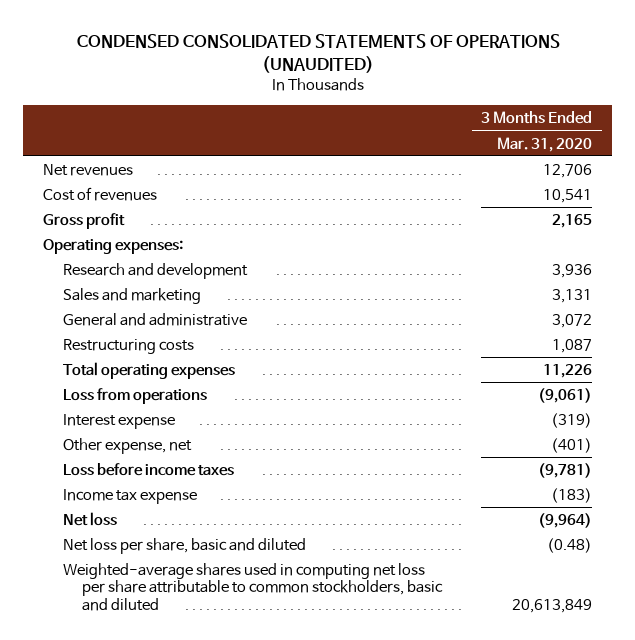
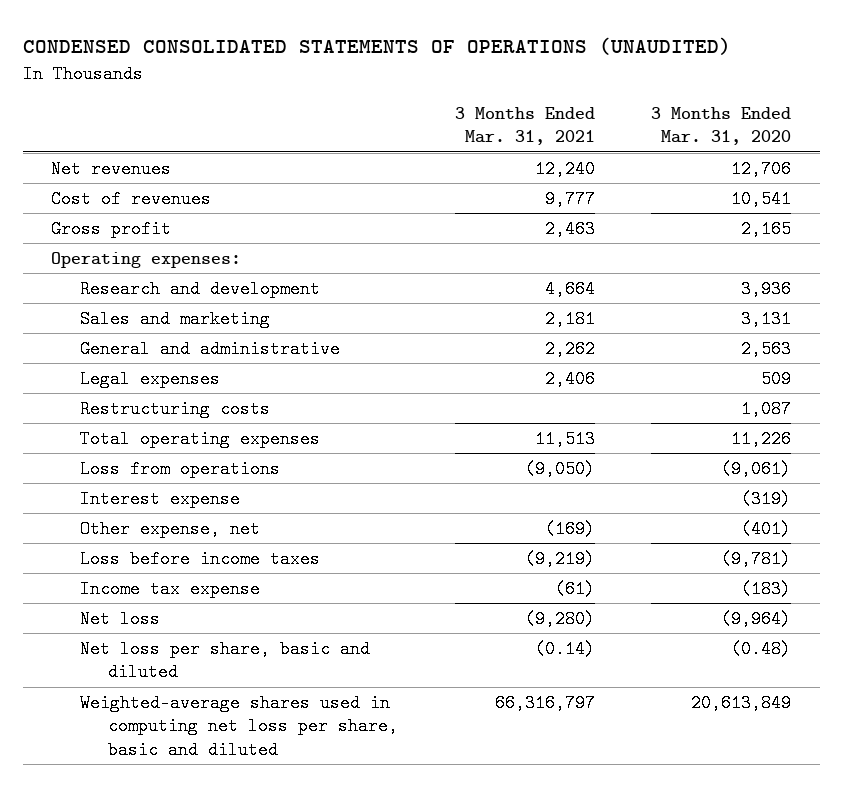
- | 3 Months Ended Mar. 31, 2020
+ | 3 Months Ended Mar. 31, 2021 | 3 Months Ended Mar. 31, 2020
- General and administrative | 3,072
+ General and administrative | 2,262 | 2,563
+ Legal expenses | 2,406 | 509
- Weighted-average shares used in computing net loss per share attributable to common stockholders, basic and diluted | 20,613,849
+ Weighted-average shares used in computing net loss per share, basic and diluted | 66,316,797 | 20,613,849

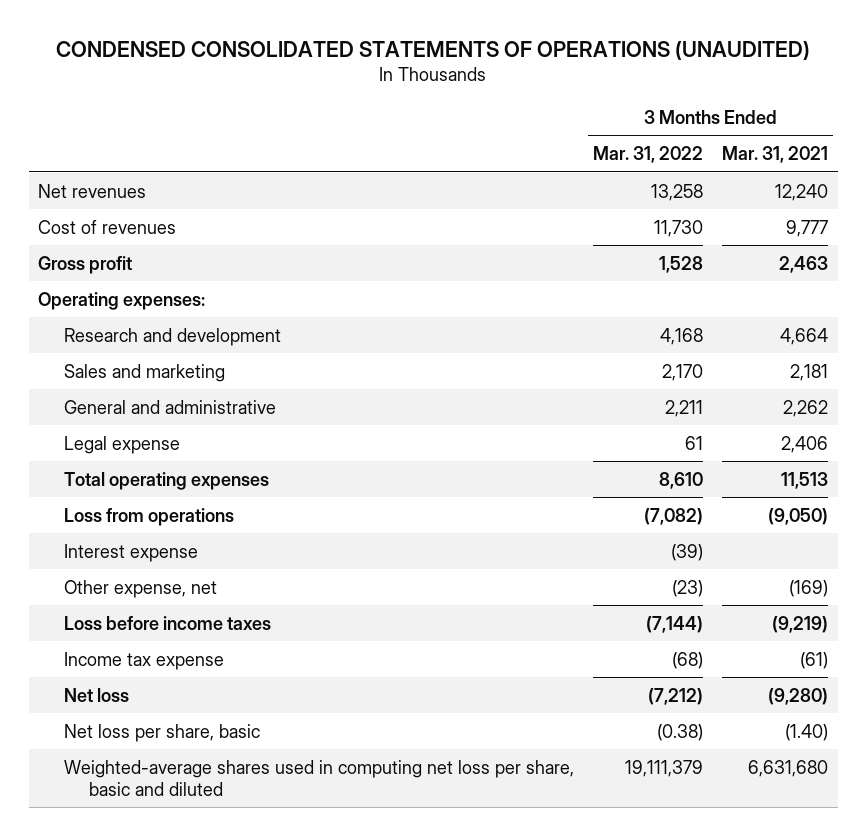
- | 3 Months Ended Mar. 31, 2021 | 3 Months Ended Mar. 31, 2020
+ | 3 Months Ended Mar. 31, 2022 | 3 Months Ended Mar. 31, 2021
- Legal expenses | 2,406 | 509
- Restructuring costs | | 1,087
+ Legal expense | 61 | 2,406
- Net loss per share, basic and diluted | (0.14) | (0.48)
- Weighted-average shares used in computing net loss per share, basic and diluted | 66,316,797 | 20,613,849
+ Net loss per share, basic | (0.38) | (1.40)
+ Weighted-average shares used in computing net loss per share, basic and diluted | 19,111,379 | 6,631,680

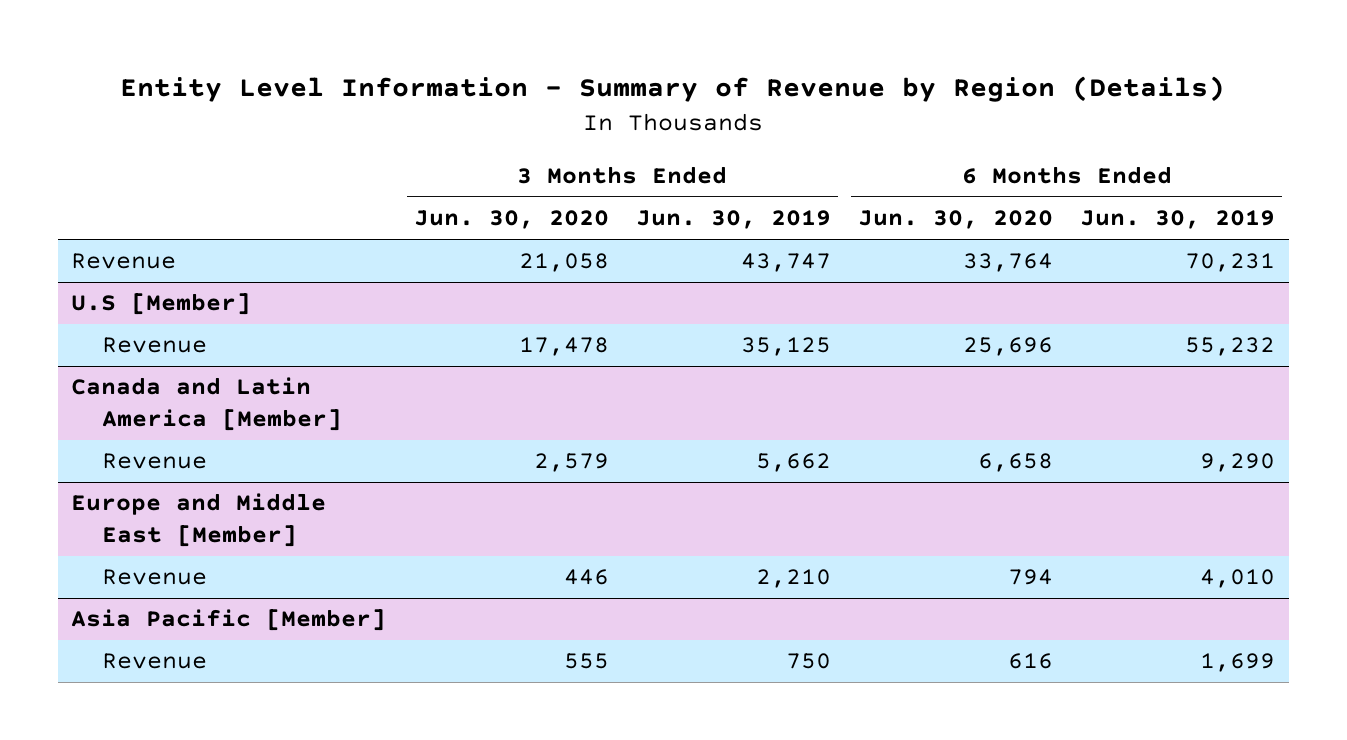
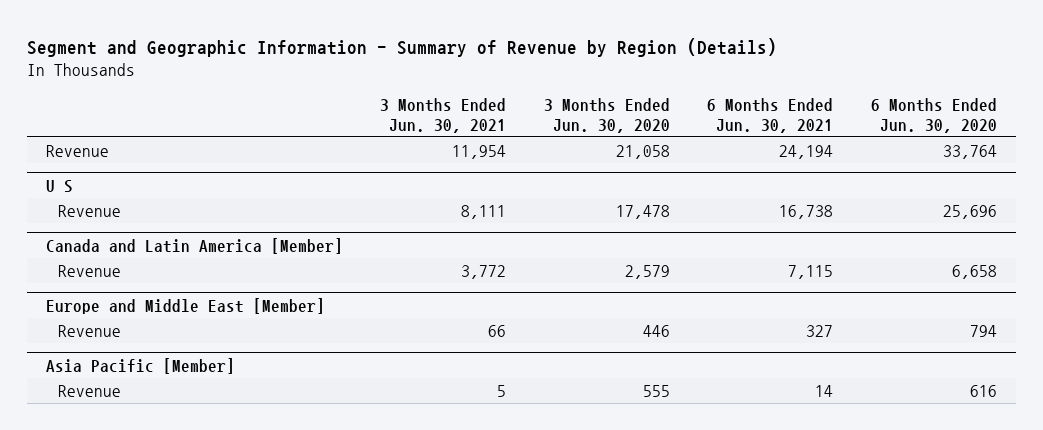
- Entity Level Information - Summary of Revenue by Region (Details)
+ Segment and Geographic Information - Summary of Revenue by Region (Details)
- | 3 Months Ended Jun. 30, 2020 | 3 Months Ended Jun. 30, 2019 | 6 Months Ended Jun. 30, 2020 | 6 Months Ended Jun. 30, 2019
+ | 3 Months Ended Jun. 30, 2021 | 3 Months Ended Jun. 30, 2020 | 6 Months Ended Jun. 30, 2021 | 6 Months Ended Jun. 30, 2020
- U.S [Member]
+ U S

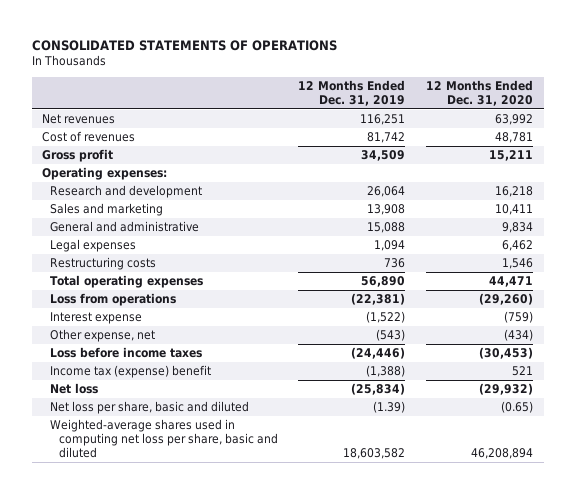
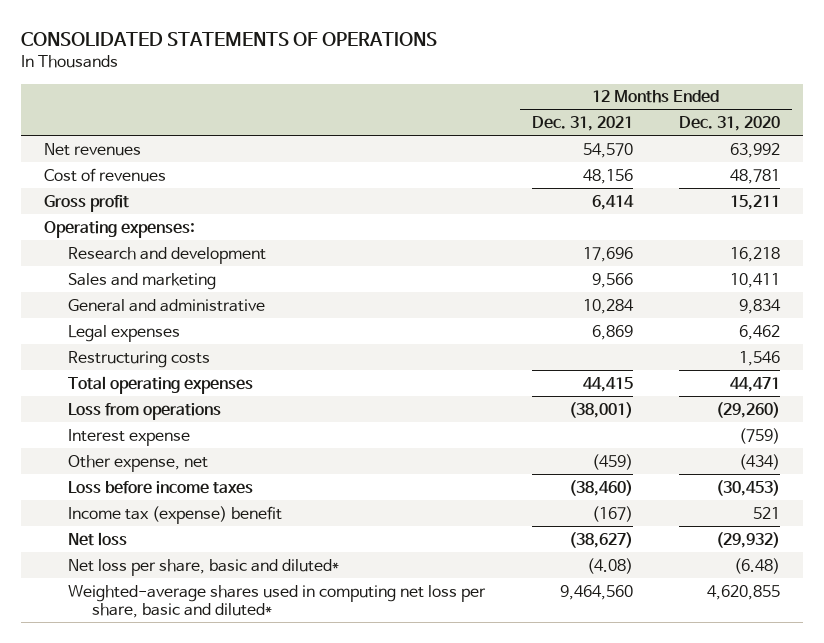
- | 12 Months Ended Dec. 31, 2019 | 12 Months Ended Dec. 31, 2020
+ | 12 Months Ended Dec. 31, 2021 | 12 Months Ended Dec. 31, 2020
- Net loss per share, basic and diluted | (1.39) | (0.65)
- Weighted-average shares used in computing net loss per share, basic and diluted | 18,603,582 | 46,208,894
+ Net loss per share, basic and diluted* | (4.08) | (6.48)
+ Weighted-average shares used in computing net loss per share, basic and diluted* | 9,464,560 | 4,620,855

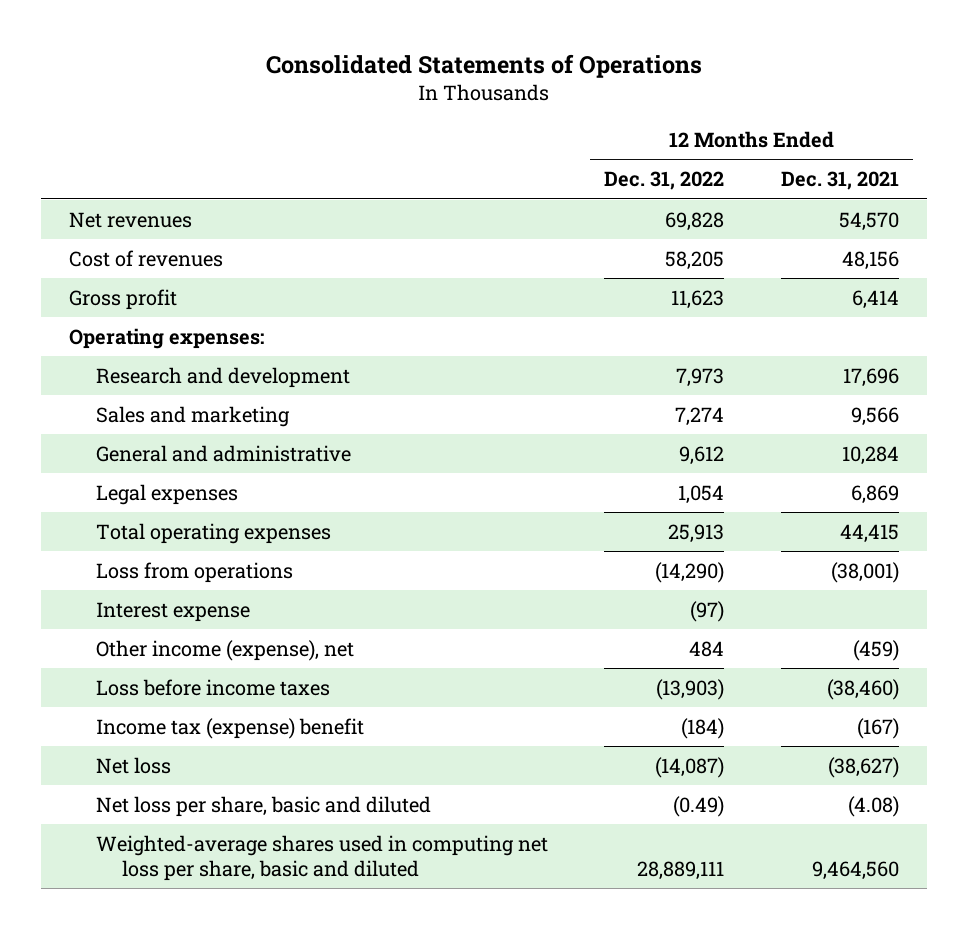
- CONSOLIDATED STATEMENTS OF OPERATIONS
+ Consolidated Statements of Operations
- | 12 Months Ended Dec. 31, 2021 | 12 Months Ended Dec. 31, 2020
+ | 12 Months Ended Dec. 31, 2022 | 12 Months Ended Dec. 31, 2021
- Restructuring costs | | 1,546
- Other expense, net | (459) | (434)
+ Other income (expense), net | 484 | (459)
- Net loss per share, basic and diluted* | (4.08) | (6.48)
- Weighted-average shares used in computing net loss per share, basic and diluted* | 9,464,560 | 4,620,855
+ Net loss per share, basic and diluted | (0.49) | (4.08)
+ Weighted-average shares used in computing net loss per share, basic and diluted | 28,889,111 | 9,464,560

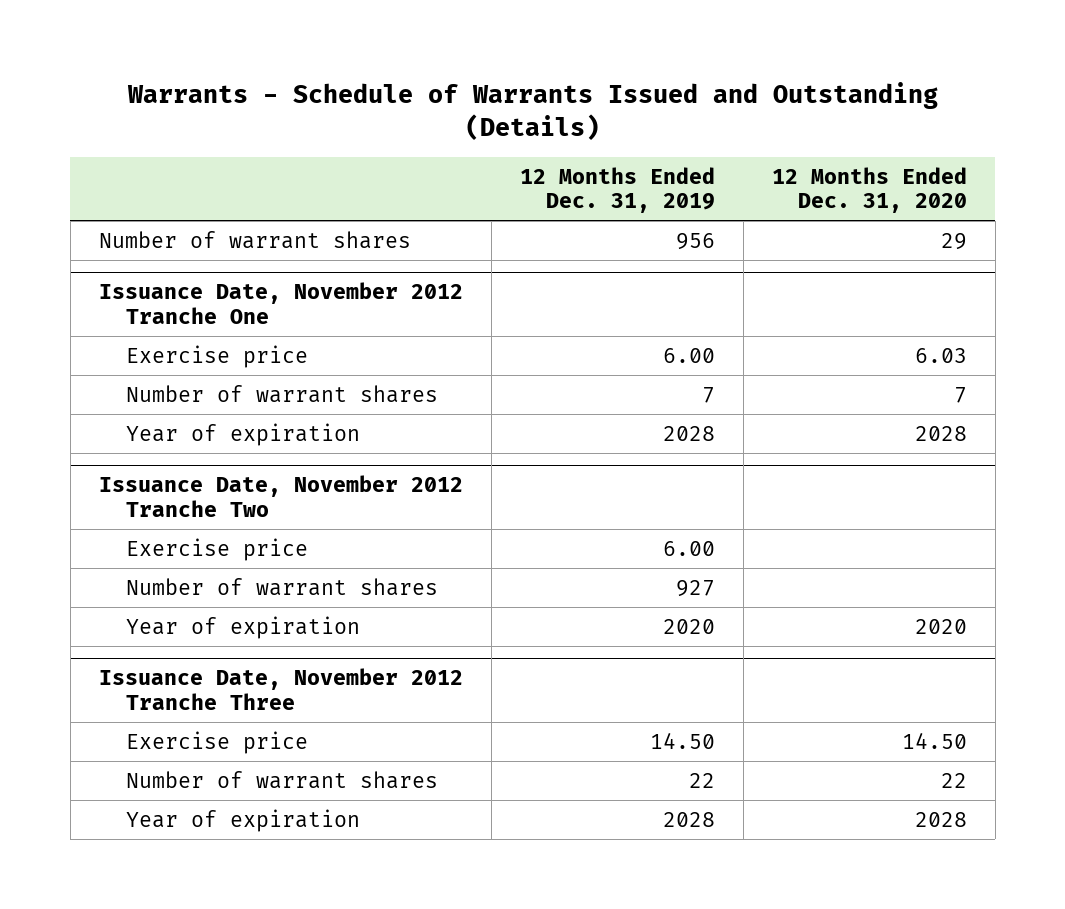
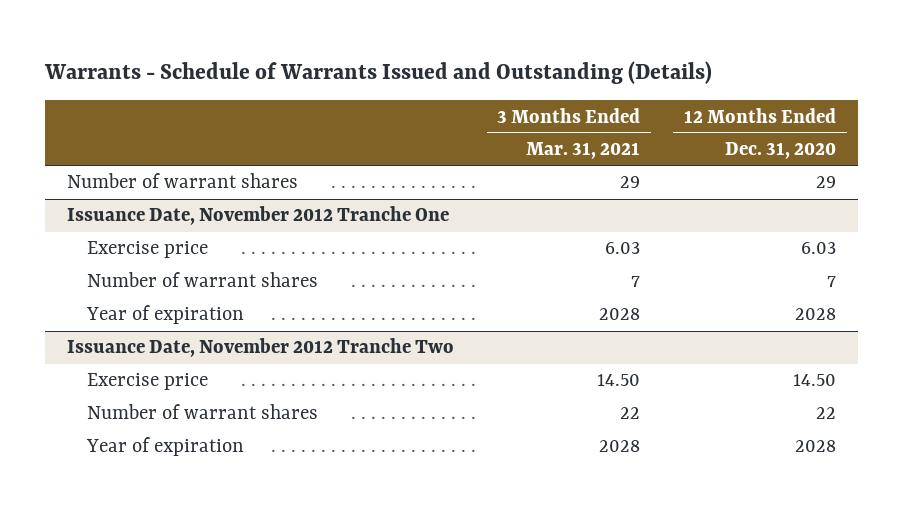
- | 12 Months Ended Dec. 31, 2019 | 12 Months Ended Dec. 31, 2020
+ | 3 Months Ended Mar. 31, 2021 | 12 Months Ended Dec. 31, 2020
@ Issuance Date, November 2012 Tranche Two
- Exercise price | 6.00 |
- Number of warrant shares | 927 |
- Year of expiration | 2020 | 2020
- Issuance Date, November 2012 Tranche Three

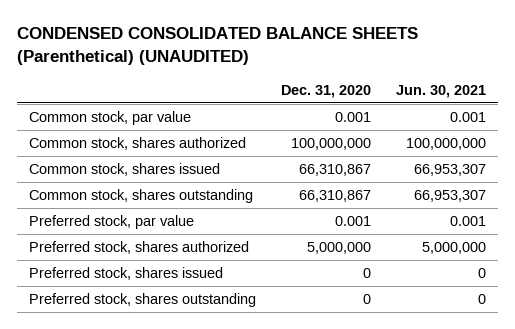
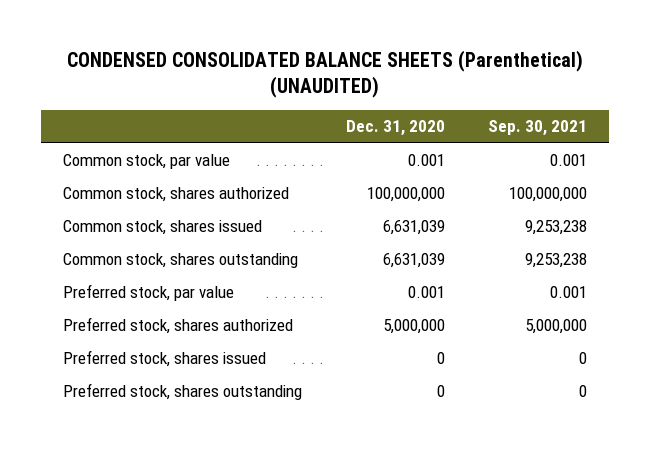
- | Dec. 31, 2020 | Jun. 30, 2021
+ | Dec. 31, 2020 | Sep. 30, 2021
- Common stock, shares issued | 66,310,867 | 66,953,307
- Common stock, shares outstanding | 66,310,867 | 66,953,307
+ Common stock, shares issued | 6,631,039 | 9,253,238
+ Common stock, shares outstanding | 6,631,039 | 9,253,238

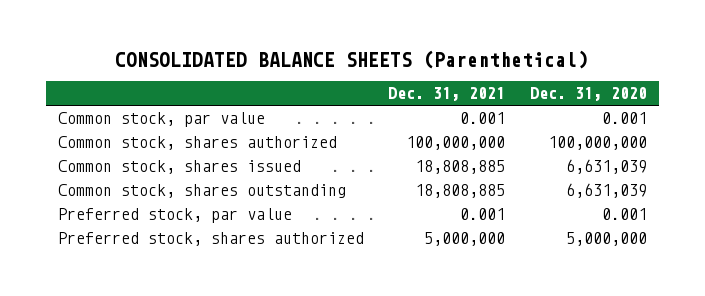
- CONDENSED CONSOLIDATED BALANCE SHEETS (Parenthetical) (UNAUDITED)
+ CONSOLIDATED BALANCE SHEETS (Parenthetical)
- | Dec. 31, 2020 | Sep. 30, 2021
+ | Dec. 31, 2021 | Dec. 31, 2020
- Preferred stock, shares issued | 0 | 0
- Preferred stock, shares outstanding | 0 | 0

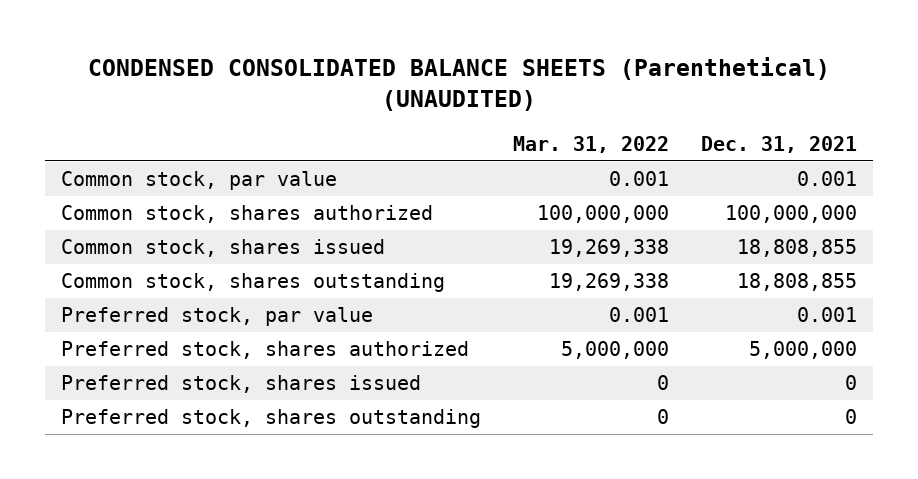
- CONSOLIDATED BALANCE SHEETS (Parenthetical)
+ CONDENSED CONSOLIDATED BALANCE SHEETS (Parenthetical) (UNAUDITED)
- | Dec. 31, 2021 | Dec. 31, 2020
+ | Mar. 31, 2022 | Dec. 31, 2021
- Common stock, shares issued | 18,808,885 | 6,631,039
- Common stock, shares outstanding | 18,808,885 | 6,631,039
+ Common stock, shares issued | 19,269,338 | 18,808,855
+ Common stock, shares outstanding | 19,269,338 | 18,808,855
+ Preferred stock, shares issued | 0 | 0
+ Preferred stock, shares outstanding | 0 | 0

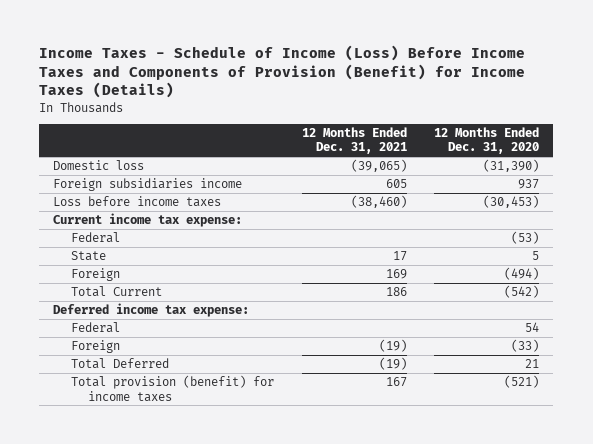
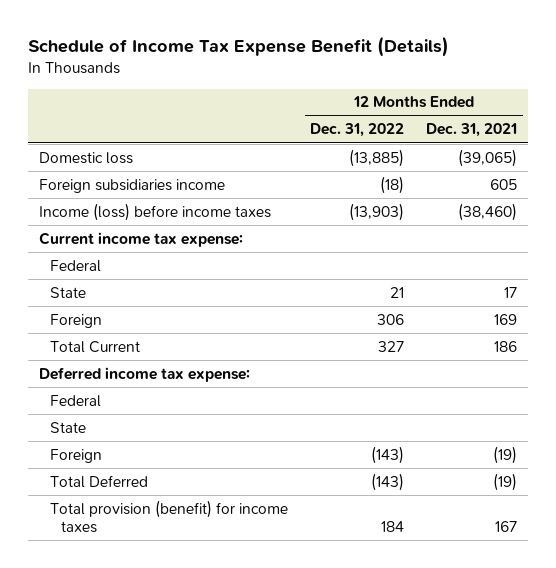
- Income Taxes - Schedule of Income (Loss) Before Income Taxes and Components of Provision (Benefit) for Income Taxes (Details)
+ Schedule of Income Tax Expense Benefit (Details)
- | 12 Months Ended Dec. 31, 2021 | 12 Months Ended Dec. 31, 2020
+ | 12 Months Ended Dec. 31, 2022 | 12 Months Ended Dec. 31, 2021
- Loss before income taxes | (38,460) | (30,453)
+ Income (loss) before income taxes | (13,903) | (38,460)
+ State

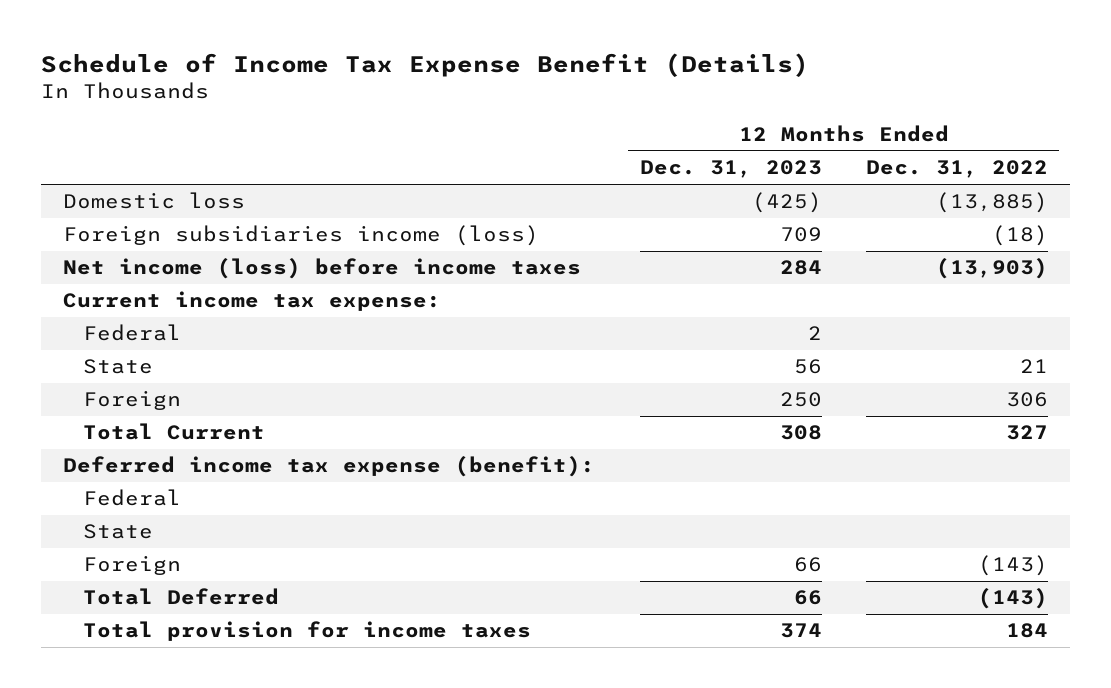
- | 12 Months Ended Dec. 31, 2022 | 12 Months Ended Dec. 31, 2021
+ | 12 Months Ended Dec. 31, 2023 | 12 Months Ended Dec. 31, 2022
- Foreign subsidiaries income | (18) | 605
- Income (loss) before income taxes | (13,903) | (38,460)
+ Foreign subsidiaries income (loss) | 709 | (18)
+ Net income (loss) before income taxes | 284 | (13,903)
- Deferred income tax expense:
+ Deferred income tax expense (benefit):
- Total provision (benefit) for income taxes | 184 | 167
+ Total provision for income taxes | 374 | 184

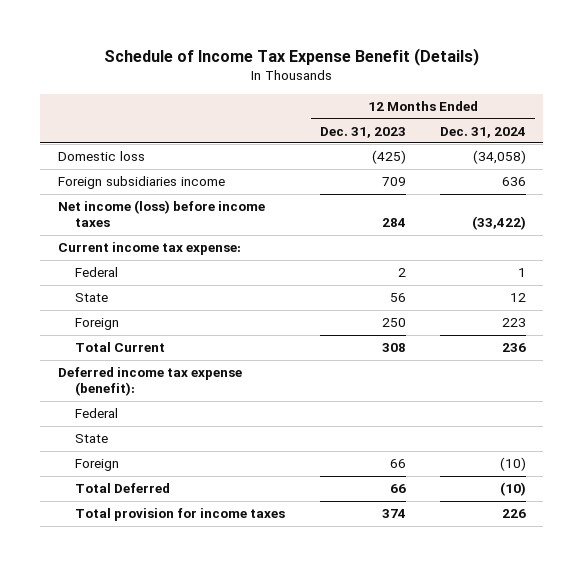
- | 12 Months Ended Dec. 31, 2023 | 12 Months Ended Dec. 31, 2022
+ | 12 Months Ended Dec. 31, 2023 | 12 Months Ended Dec. 31, 2024
- Foreign subsidiaries income (loss) | 709 | (18)
+ Foreign subsidiaries income | 709 | 636

